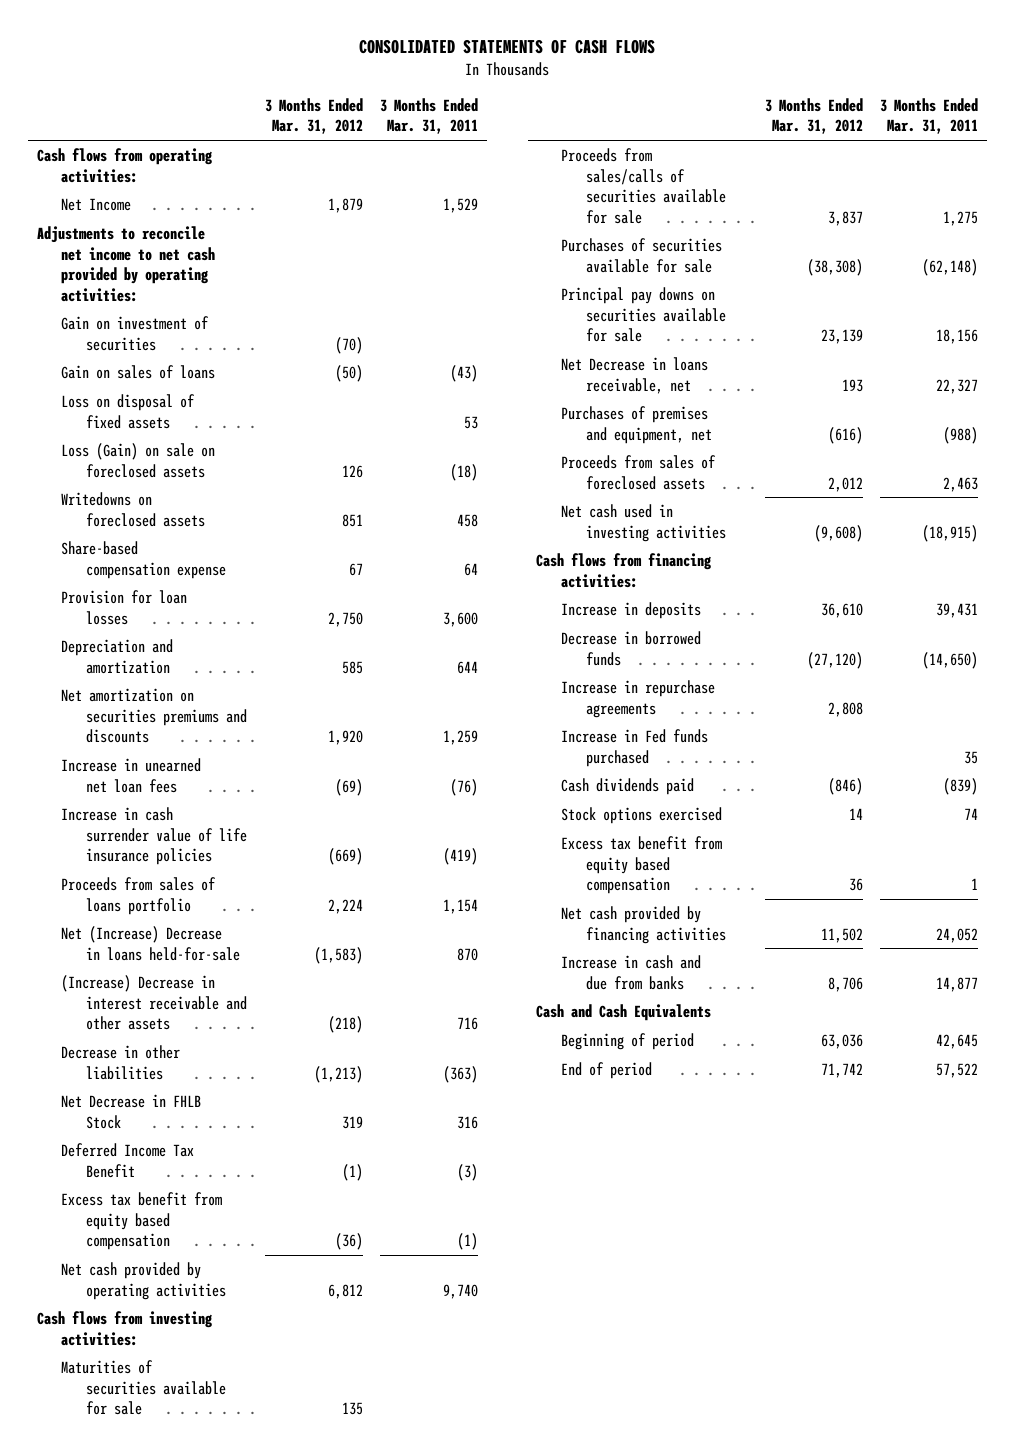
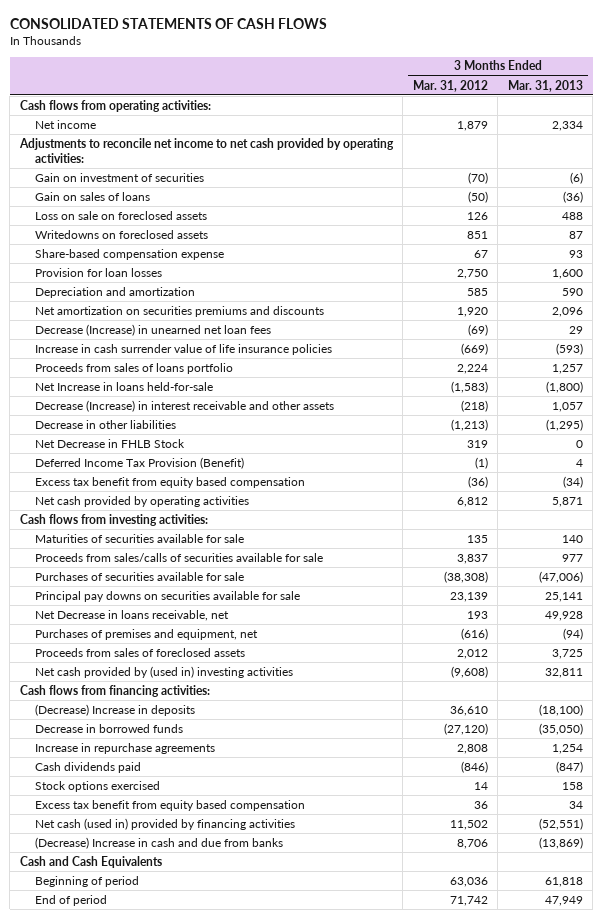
- | 3 Months Ended Mar. 31, 2012 | 3 Months Ended Mar. 31, 2011
+ | 3 Months Ended Mar. 31, 2012 | 3 Months Ended Mar. 31, 2013
- Net Income | 1,879 | 1,529
+ Net income | 1,879 | 2,334
- Loss on disposal of fixed assets | | 53
- Loss (Gain) on sale on foreclosed assets | 126 | (18)
+ Loss on sale on foreclosed assets | 126 | 488
- Increase in unearned net loan fees | (69) | (76)
+ Decrease (Increase) in unearned net loan fees | (69) | 29
- Net (Increase) Decrease in loans held-for-sale | (1,583) | 870
- (Increase) Decrease in interest receivable and other assets | (218) | 716
+ Net Increase in loans held-for-sale | (1,583) | (1,800)
+ Decrease (Increase) in interest receivable and other assets | (218) | 1,057
- Deferred Income Tax Benefit | (1) | (3)
+ Deferred Income Tax Provision (Benefit) | (1) | 4
- Net cash used in investing activities | (9,608) | (18,915)
+ Net cash provided by (used in) investing activities | (9,608) | 32,811
- Increase in deposits | 36,610 | 39,431
+ (Decrease) Increase in deposits | 36,610 | (18,100)
- Increase in Fed funds purchased | | 35
- Net cash provided by financing activities | 11,502 | 24,052
- Increase in cash and due from banks | 8,706 | 14,877
+ Net cash (used in) provided by financing activities | 11,502 | (52,551)
+ (Decrease) Increase in cash and due from banks | 8,706 | (13,869)

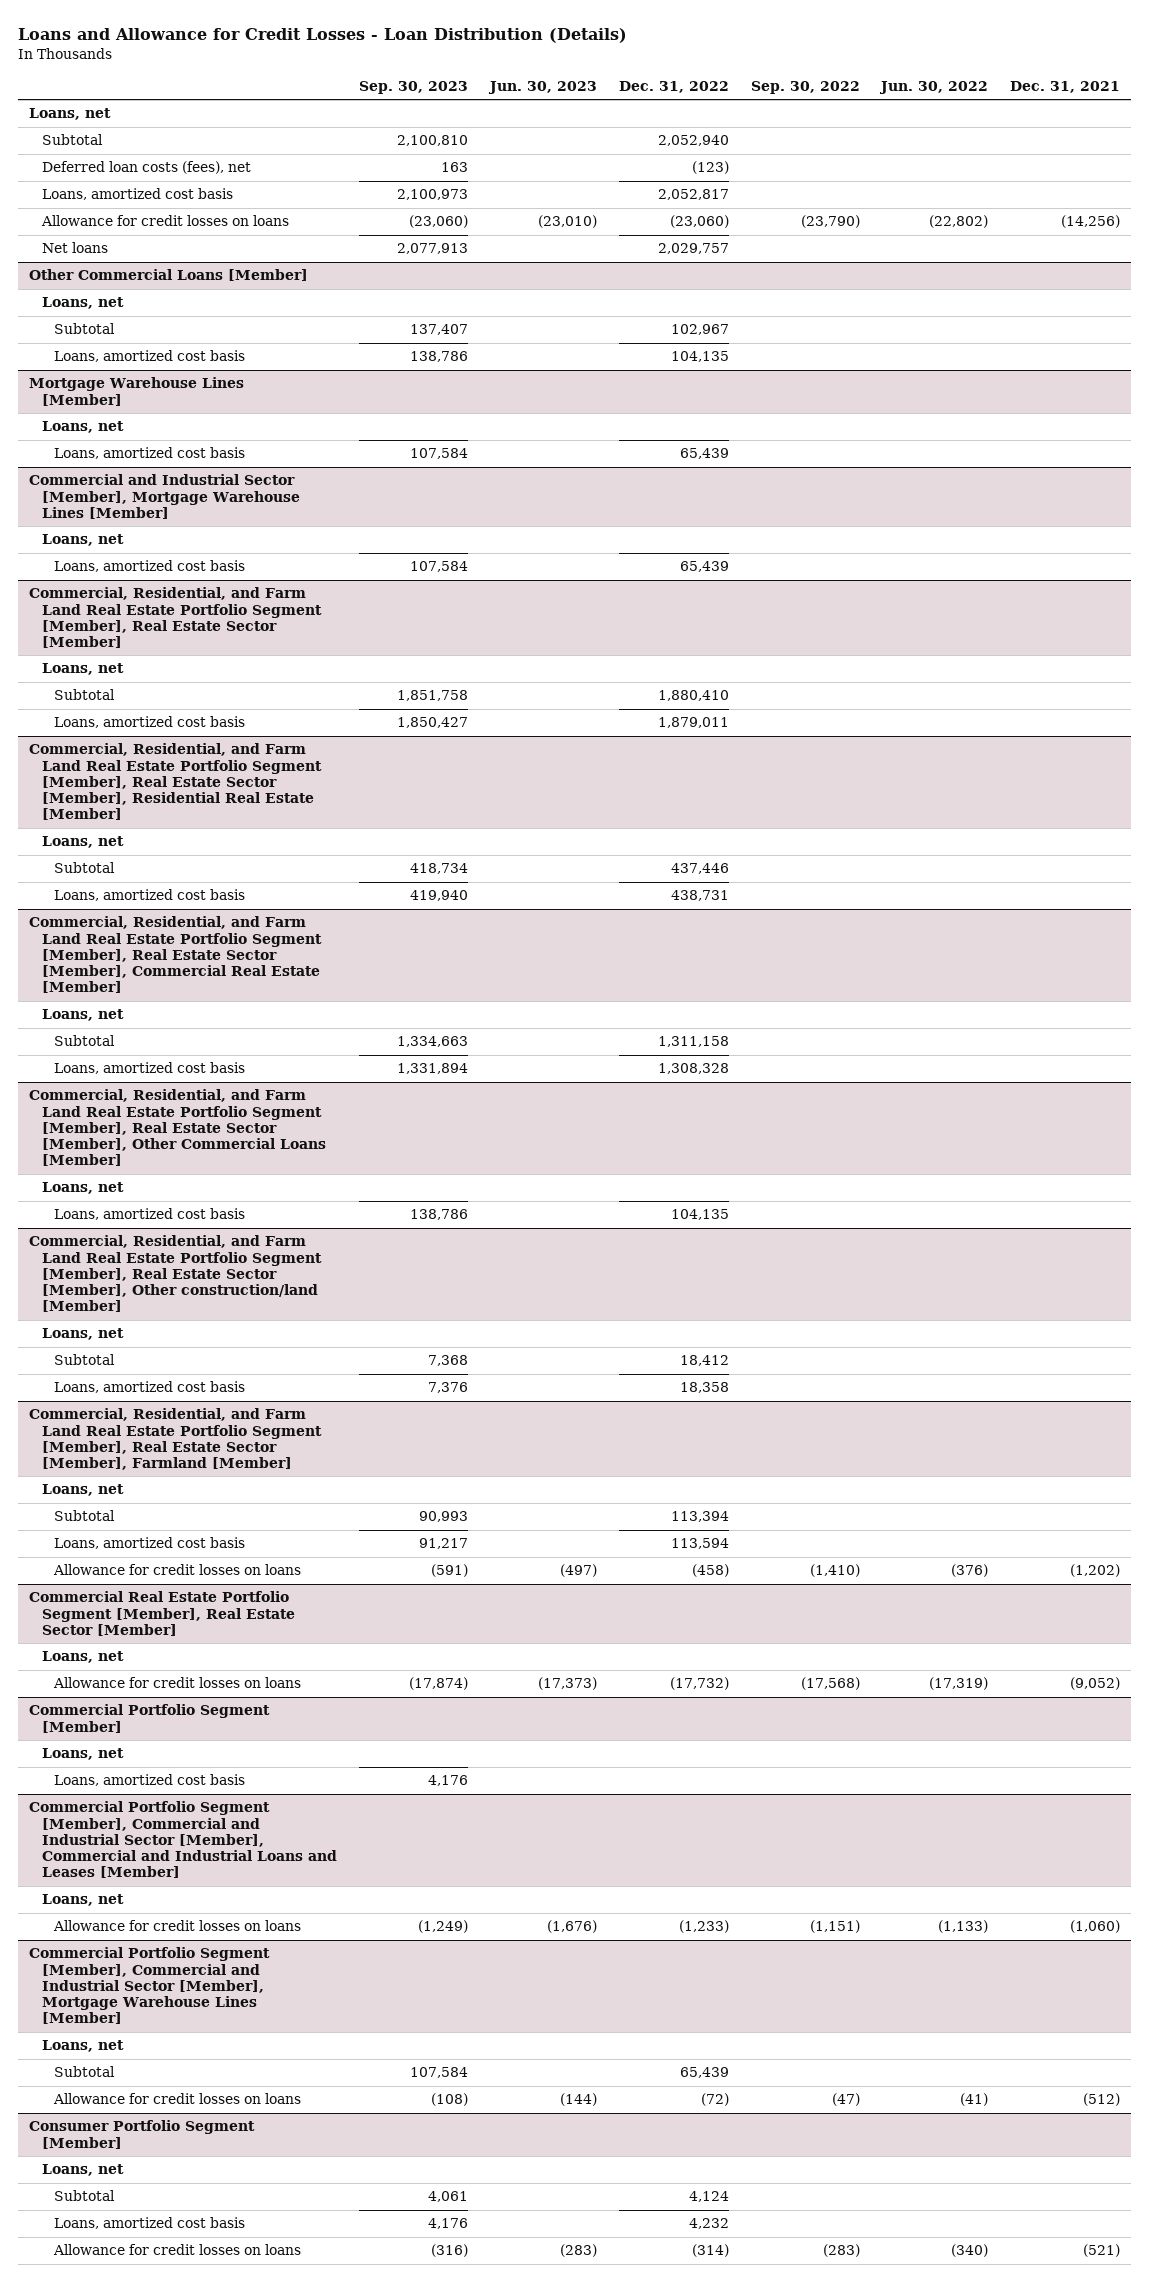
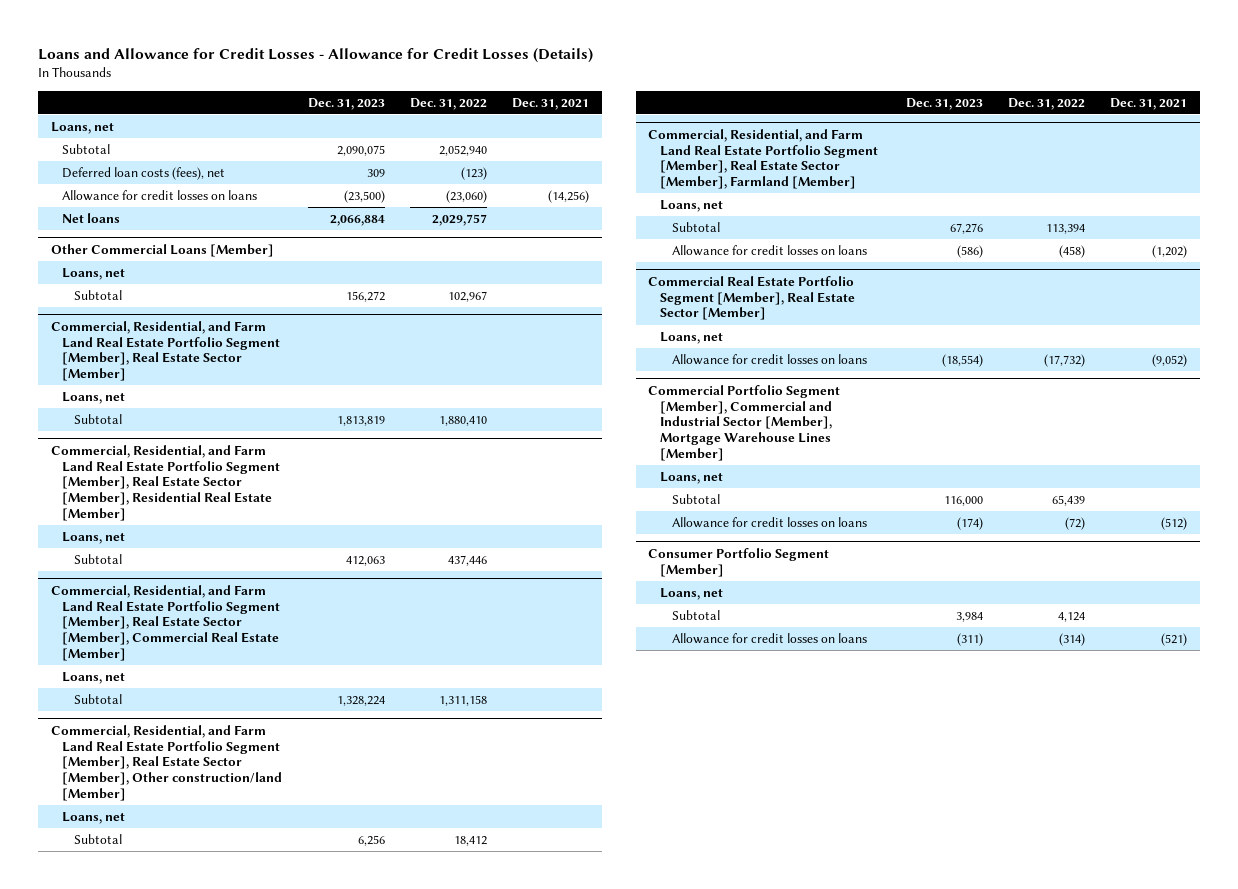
- Loans and Allowance for Credit Losses - Loan Distribution (Details)
+ Loans and Allowance for Credit Losses - Allowance for Credit Losses (Details)
- | Sep. 30, 2023 | Jun. 30, 2023 | Dec. 31, 2022 | Sep. 30, 2022 | Jun. 30, 2022 | Dec. 31, 2021
+ | Dec. 31, 2023 | Dec. 31, 2022 | Dec. 31, 2021
- Loans, amortized cost basis | 2,100,973 | | 2,052,817 | | |
@ Other Commercial Loans [Member]
- Loans, amortized cost basis | 138,786 | | 104,135 | | |
- Mortgage Warehouse Lines [Member]
- Loans, net
- Loans, amortized cost basis | 107,584 | | 65,439 | | |
- Commercial and Industrial Sector [Member], Mortgage Warehouse Lines [Member]
- Loans, net
- Loans, amortized cost basis | 107,584 | | 65,439 | | |
@ Commercial, Residential, and Farm Land Real Estate Portfolio Segment [Member], Real Estate Sector [Member]
- Loans, amortized cost basis | 1,850,427 | | 1,879,011 | | |
@ Commercial, Residential, and Farm Land Real Estate Portfolio Segment [Member], Real Estate Sector [Member], Residential Real Estate [Member]
- Loans, amortized cost basis | 419,940 | | 438,731 | | |
@ Commercial, Residential, and Farm Land Real Estate Portfolio Segment [Member], Real Estate Sector [Member], Commercial Real Estate [Member]
- Loans, amortized cost basis | 1,331,894 | | 1,308,328 | | |
- Commercial, Residential, and Farm Land Real Estate Portfolio Segment [Member], Real Estate Sector [Member], Other Commercial Loans [Member]
- Loans, net
- Loans, amortized cost basis | 138,786 | | 104,135 | | |
@ Commercial, Residential, and Farm Land Real Estate Portfolio Segment [Member], Real Estate Sector [Member], Other construction/land [Member]
- Loans, amortized cost basis | 7,376 | | 18,358 | | |
@ Commercial, Residential, and Farm Land Real Estate Portfolio Segment [Member], Real Estate Sector [Member], Farmland [Member]
- Loans, amortized cost basis | 91,217 | | 113,594 | | |
- Commercial Portfolio Segment [Member]
- Loans, net
- Loans, amortized cost basis | 4,176 | | | | |
- Commercial Portfolio Segment [Member], Commercial and Industrial Sector [Member], Commercial and Industrial Loans and Leases [Member]
- Loans, net
- Allowance for credit losses on loans | (1,249) | (1,676) | (1,233) | (1,151) | (1,133) | (1,060)
@ Consumer Portfolio Segment [Member]
- Loans, amortized cost basis | 4,176 | | 4,232 | | |

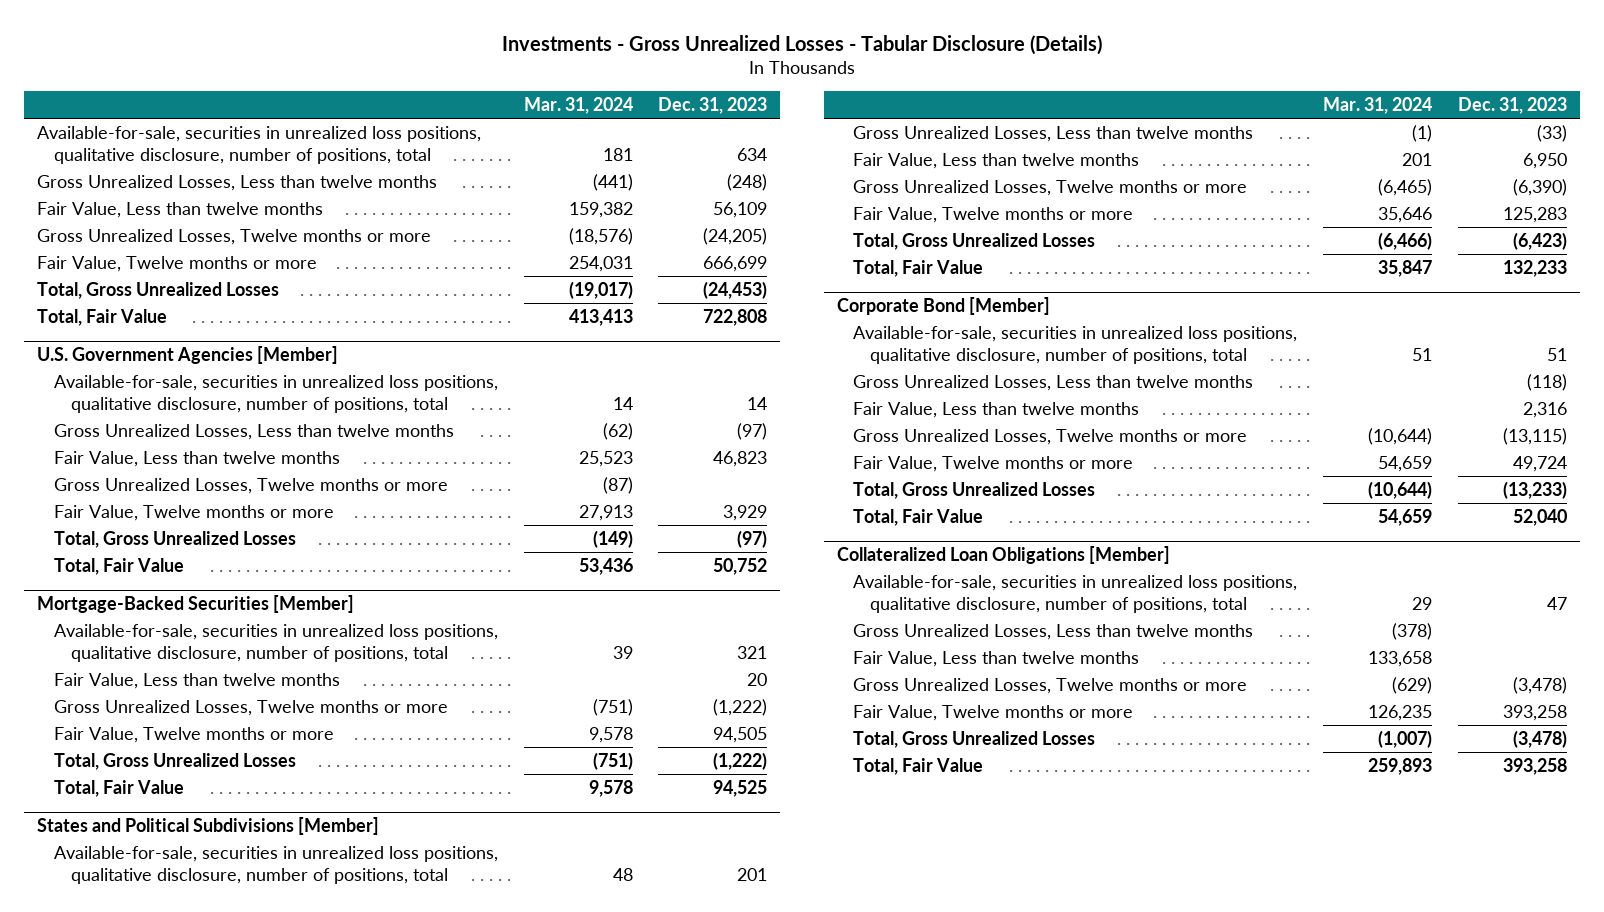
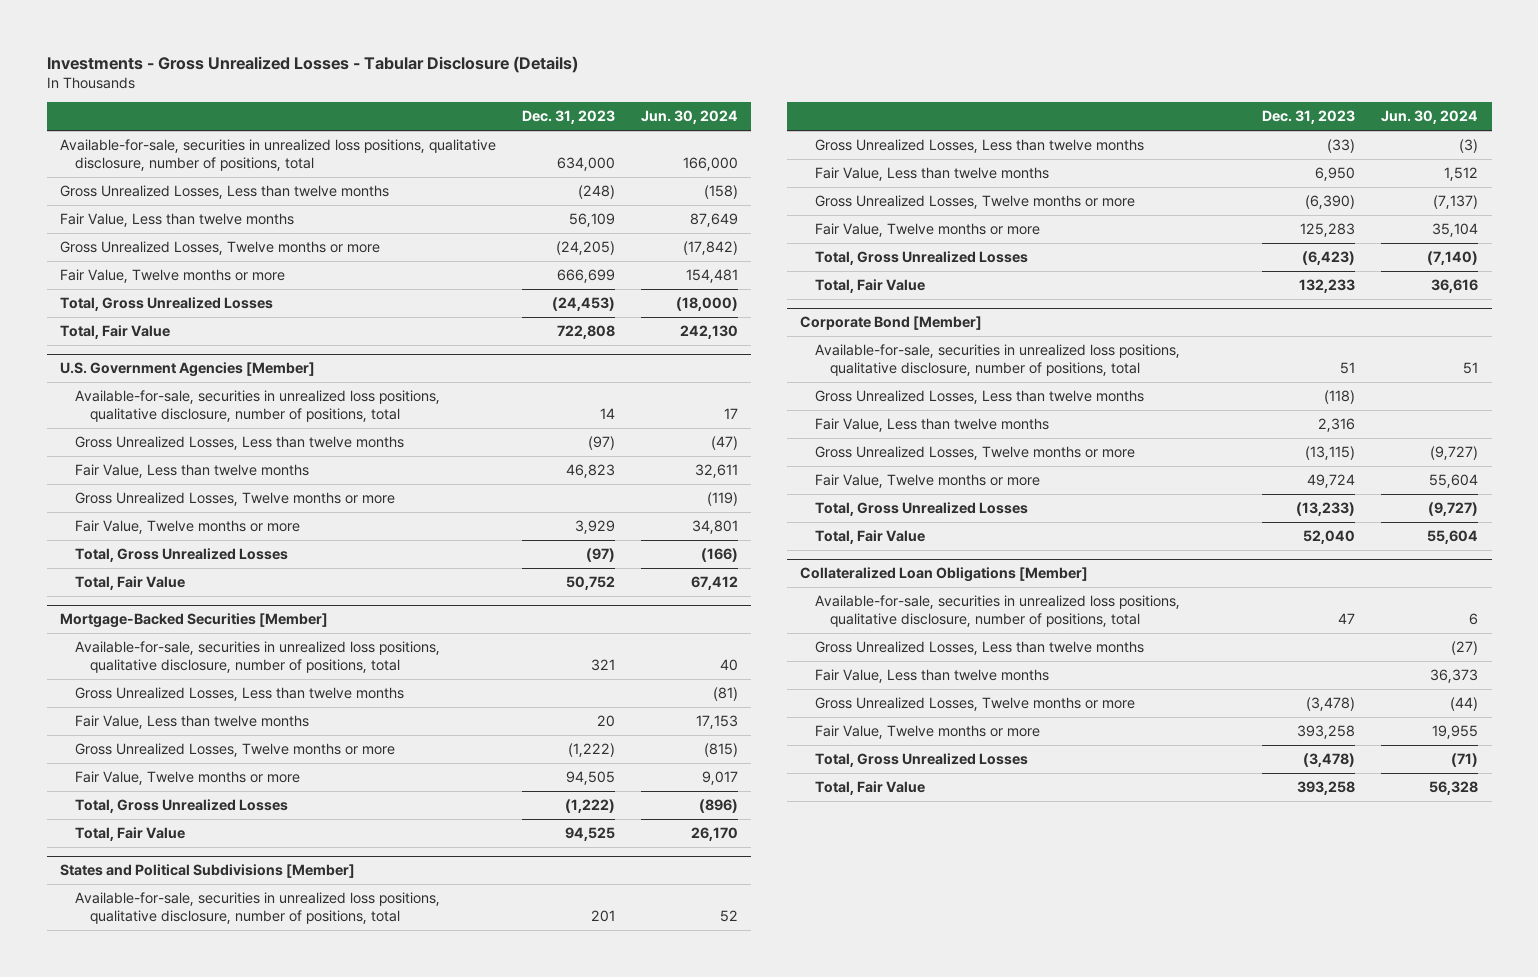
- | Mar. 31, 2024 | Dec. 31, 2023
+ | Dec. 31, 2023 | Jun. 30, 2024
- Available-for-sale, securities in unrealized loss positions, qualitative disclosure, number of positions, total | 181 | 634
+ Available-for-sale, securities in unrealized loss positions, qualitative disclosure, number of positions, total | 634,000 | 166,000
@ Mortgage-Backed Securities [Member]
+ Gross Unrealized Losses, Less than twelve months | | (81)

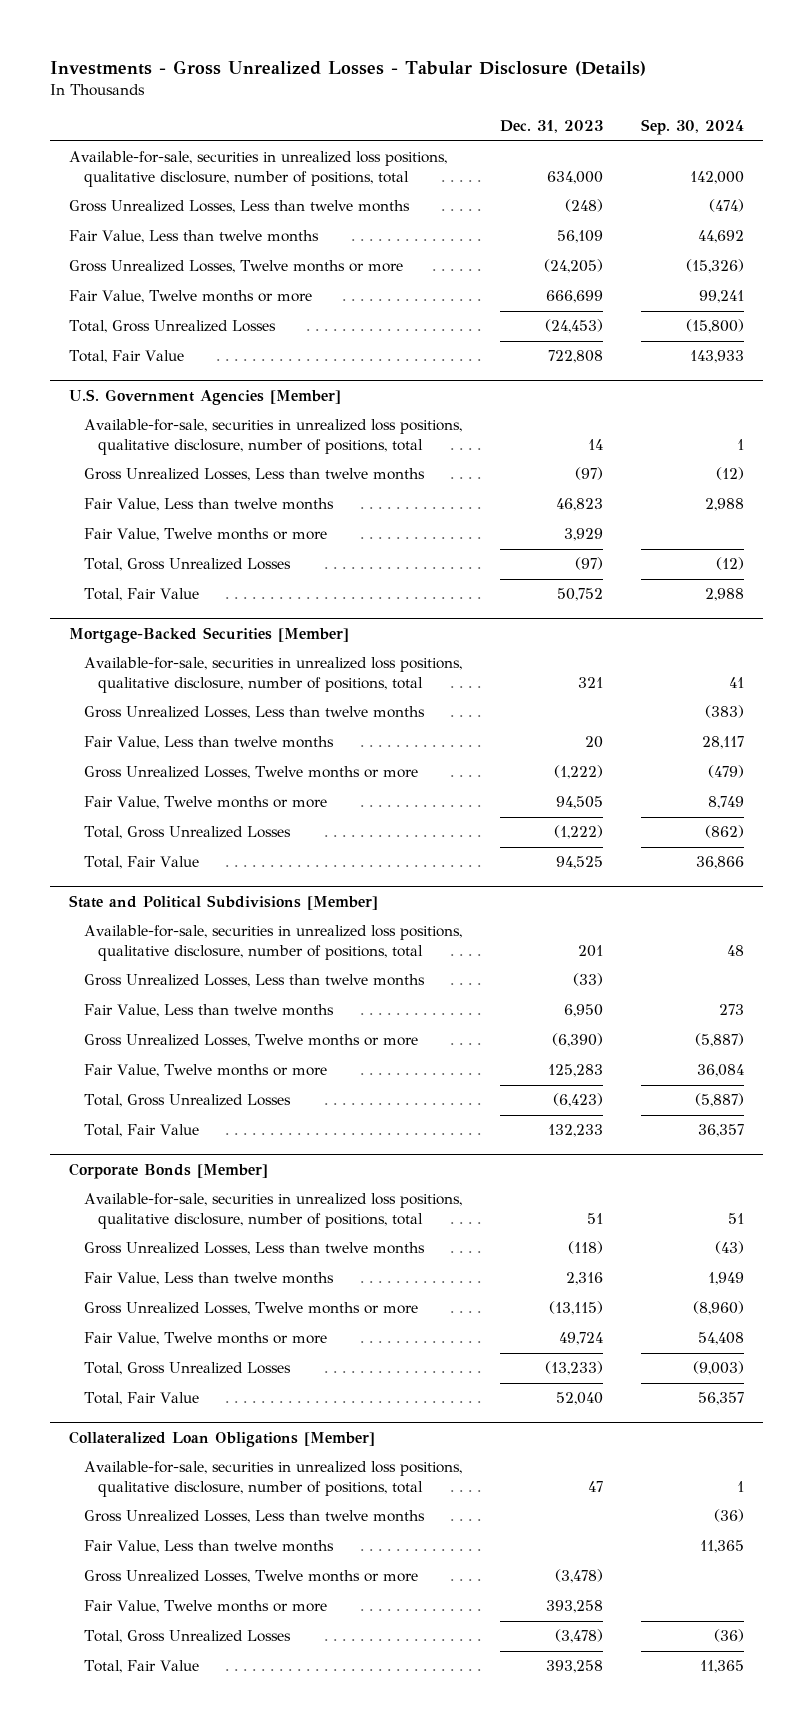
- | Dec. 31, 2023 | Jun. 30, 2024
+ | Dec. 31, 2023 | Sep. 30, 2024
@ U.S. Government Agencies [Member]
- Gross Unrealized Losses, Twelve months or more | | (119)
- States and Political Subdivisions [Member]
+ State and Political Subdivisions [Member]
- Corporate Bond [Member]
+ Corporate Bonds [Member]

